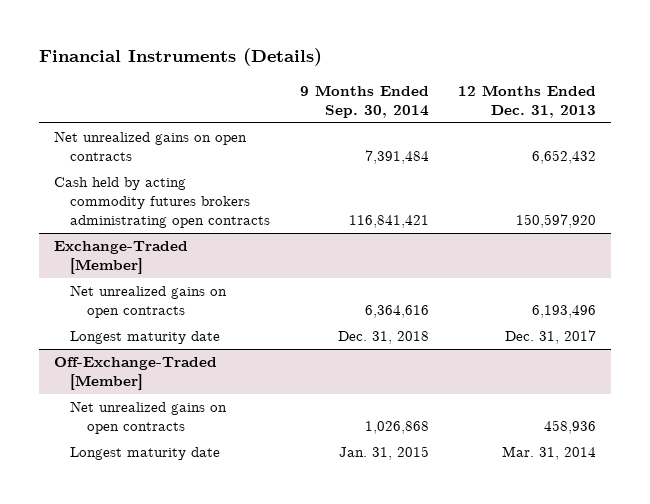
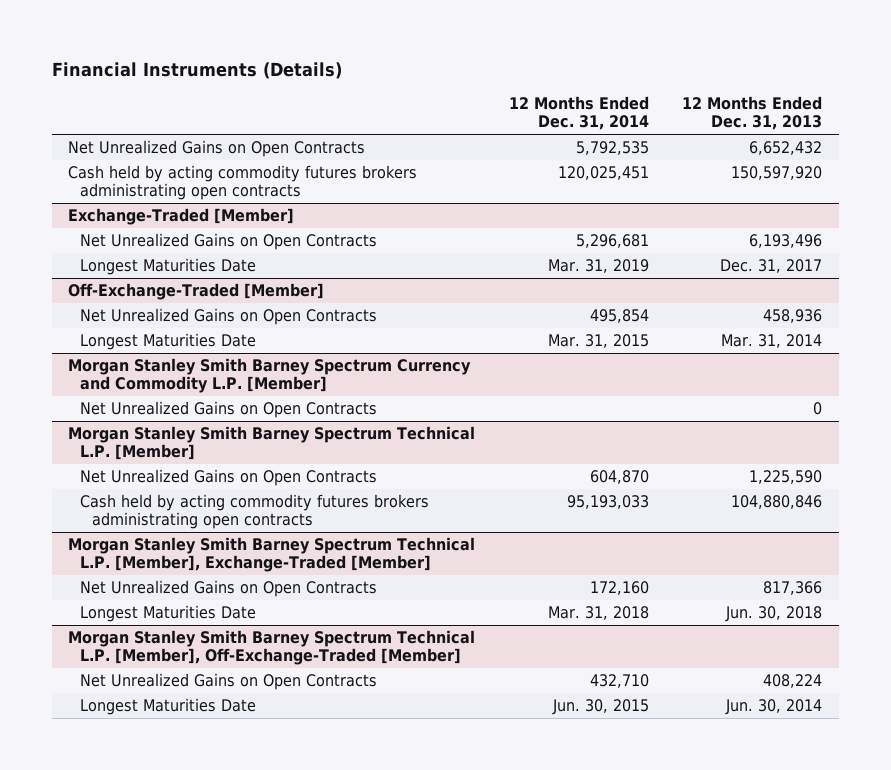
- | 9 Months Ended Sep. 30, 2014 | 12 Months Ended Dec. 31, 2013
+ | 12 Months Ended Dec. 31, 2014 | 12 Months Ended Dec. 31, 2013
- Net unrealized gains on open contracts | 7,391,484 | 6,652,432
+ Net Unrealized Gains on Open Contracts | 5,792,535 | 6,652,432
@ Exchange-Traded [Member]
- Net unrealized gains on open contracts | 6,364,616 | 6,193,496
- Longest maturity date | Dec. 31, 2018 | Dec. 31, 2017
+ Net Unrealized Gains on Open Contracts | 5,296,681 | 6,193,496
+ Longest Maturities Date | Mar. 31, 2019 | Dec. 31, 2017
@ Off-Exchange-Traded [Member]
- Net unrealized gains on open contracts | 1,026,868 | 458,936
- Longest maturity date | Jan. 31, 2015 | Mar. 31, 2014
+ Net Unrealized Gains on Open Contracts | 495,854 | 458,936
+ Longest Maturities Date | Mar. 31, 2015 | Mar. 31, 2014
+ Morgan Stanley Smith Barney Spectrum Currency and Commodity L.P. [Member]
+ Net Unrealized Gains on Open Contracts | | 0
+ Morgan Stanley Smith Barney Spectrum Technical L.P. [Member]
+ Net Unrealized Gains on Open Contracts | 604,870 | 1,225,590
+ Cash held by acting commodity futures brokers administrating open contracts | 95,193,033 | 104,880,846
+ Morgan Stanley Smith Barney Spectrum Technical L.P. [Member], Exchange-Traded [Member]
+ Net Unrealized Gains on Open Contracts | 172,160 | 817,366
+ Longest Maturities Date | Mar. 31, 2018 | Jun. 30, 2018
+ Morgan Stanley Smith Barney Spectrum Technical L.P. [Member], Off-Exchange-Traded [Member]
+ Net Unrealized Gains on Open Contracts | 432,710 | 408,224
+ Longest Maturities Date | Jun. 30, 2015 | Jun. 30, 2014

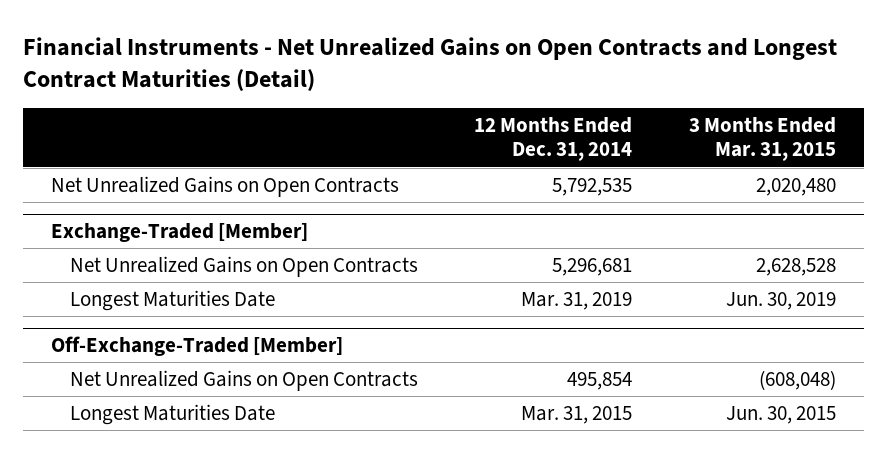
- Financial Instruments (Details)
+ Financial Instruments - Net Unrealized Gains on Open Contracts and Longest Contract Maturities (Detail)
- | 12 Months Ended Dec. 31, 2014 | 12 Months Ended Dec. 31, 2013
+ | 12 Months Ended Dec. 31, 2014 | 3 Months Ended Mar. 31, 2015
- Cash held by acting commodity futures brokers administrating open contracts | 120,025,451 | 150,597,920
- Morgan Stanley Smith Barney Spectrum Currency and Commodity L.P. [Member]
- Net Unrealized Gains on Open Contracts | | 0
- Morgan Stanley Smith Barney Spectrum Technical L.P. [Member]
- Net Unrealized Gains on Open Contracts | 604,870 | 1,225,590
- Cash held by acting commodity futures brokers administrating open contracts | 95,193,033 | 104,880,846
- Morgan Stanley Smith Barney Spectrum Technical L.P. [Member], Exchange-Traded [Member]
- Net Unrealized Gains on Open Contracts | 172,160 | 817,366
- Longest Maturities Date | Mar. 31, 2018 | Jun. 30, 2018
- Morgan Stanley Smith Barney Spectrum Technical L.P. [Member], Off-Exchange-Traded [Member]
- Net Unrealized Gains on Open Contracts | 432,710 | 408,224
- Longest Maturities Date | Jun. 30, 2015 | Jun. 30, 2014

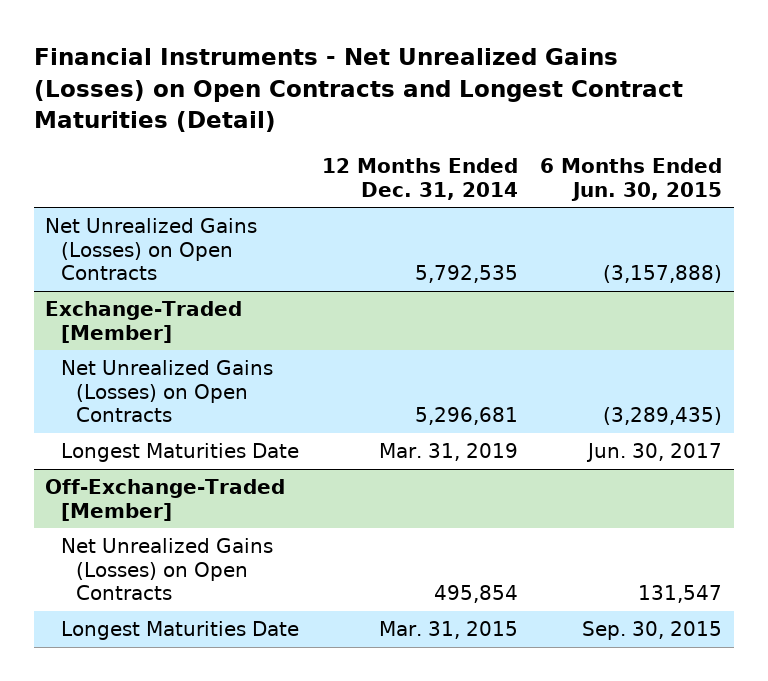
- Financial Instruments - Net Unrealized Gains on Open Contracts and Longest Contract Maturities (Detail)
+ Financial Instruments - Net Unrealized Gains (Losses) on Open Contracts and Longest Contract Maturities (Detail)
- | 12 Months Ended Dec. 31, 2014 | 3 Months Ended Mar. 31, 2015
+ | 12 Months Ended Dec. 31, 2014 | 6 Months Ended Jun. 30, 2015
- Net Unrealized Gains on Open Contracts | 5,792,535 | 2,020,480
+ Net Unrealized Gains (Losses) on Open Contracts | 5,792,535 | (3,157,888)
@ Exchange-Traded [Member]
- Net Unrealized Gains on Open Contracts | 5,296,681 | 2,628,528
+ Net Unrealized Gains (Losses) on Open Contracts | 5,296,681 | (3,289,435)
@ Off-Exchange-Traded [Member]
- Net Unrealized Gains on Open Contracts | 495,854 | (608,048)
+ Net Unrealized Gains (Losses) on Open Contracts | 495,854 | 131,547

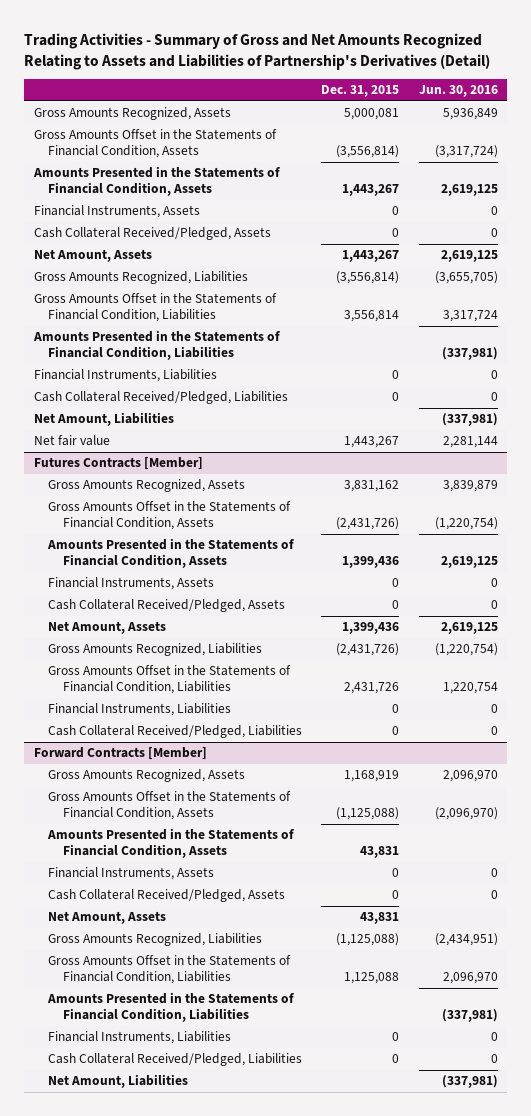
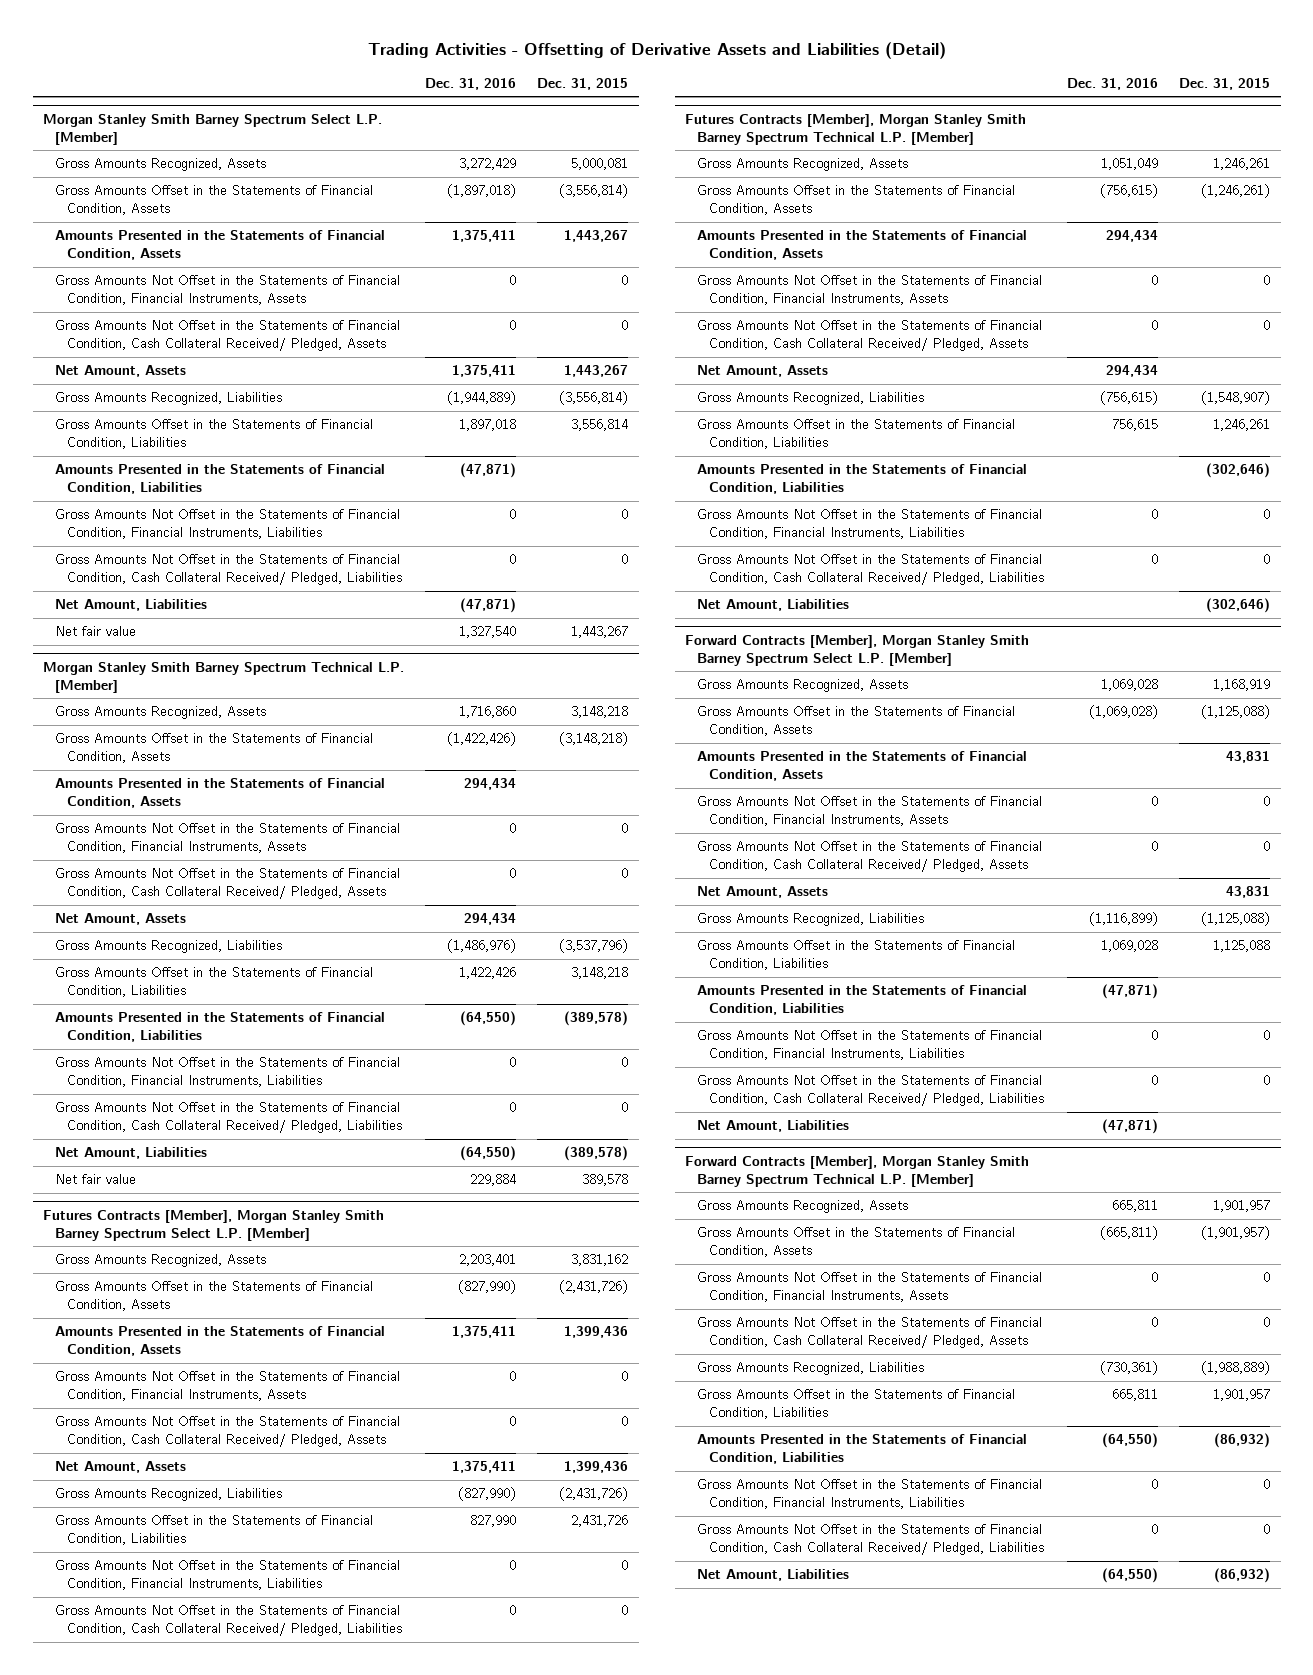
- Trading Activities - Summary of Gross and Net Amounts Recognized Relating to Assets and Liabilities of Partnership's Derivatives (Detail)
+ Trading Activities - Offsetting of Derivative Assets and Liabilities (Detail)
- | Dec. 31, 2015 | Jun. 30, 2016
+ | Dec. 31, 2016 | Dec. 31, 2015
+ Morgan Stanley Smith Barney Spectrum Select L.P. [Member]
- Financial Instruments, Assets | 0 | 0
- Cash Collateral Received/Pledged, Assets | 0 | 0
+ Gross Amounts Not Offset in the Statements of Financial Condition, Financial Instruments, Assets | 0 | 0
+ Gross Amounts Not Offset in the Statements of Financial Condition, Cash Collateral Received/ Pledged, Assets | 0 | 0
- Financial Instruments, Liabilities | 0 | 0
- Cash Collateral Received/Pledged, Liabilities | 0 | 0
+ Gross Amounts Not Offset in the Statements of Financial Condition, Financial Instruments, Liabilities | 0 | 0
+ Gross Amounts Not Offset in the Statements of Financial Condition, Cash Collateral Received/ Pledged, Liabilities | 0 | 0
- Futures Contracts [Member]
+ Morgan Stanley Smith Barney Spectrum Technical L.P. [Member]
+ Gross Amounts Recognized, Assets | 1,716,860 | 3,148,218
+ Gross Amounts Offset in the Statements of Financial Condition, Assets | (1,422,426) | (3,148,218)
+ Amounts Presented in the Statements of Financial Condition, Assets | 294,434 |
+ Gross Amounts Not Offset in the Statements of Financial Condition, Financial Instruments, Assets | 0 | 0
+ Gross Amounts Not Offset in the Statements of Financial Condition, Cash Collateral Received/ Pledged, Assets | 0 | 0
+ Net Amount, Assets | 294,434 |
+ Gross Amounts Recognized, Liabilities | (1,486,976) | (3,537,796)
+ Gross Amounts Offset in the Statements of Financial Condition, Liabilities | 1,422,426 | 3,148,218
+ Amounts Presented in the Statements of Financial Condition, Liabilities | (64,550) | (389,578)
+ Gross Amounts Not Offset in the Statements of Financial Condition, Financial Instruments, Liabilities | 0 | 0
+ Gross Amounts Not Offset in the Statements of Financial Condition, Cash Collateral Received/ Pledged, Liabilities | 0 | 0
+ Net Amount, Liabilities | (64,550) | (389,578)
+ Net fair value | 229,884 | 389,578
+ Futures Contracts [Member], Morgan Stanley Smith Barney Spectrum Select L.P. [Member]
- Financial Instruments, Assets | 0 | 0
- Cash Collateral Received/Pledged, Assets | 0 | 0
+ Gross Amounts Not Offset in the Statements of Financial Condition, Financial Instruments, Assets | 0 | 0
+ Gross Amounts Not Offset in the Statements of Financial Condition, Cash Collateral Received/ Pledged, Assets | 0 | 0
- Financial Instruments, Liabilities | 0 | 0
- Cash Collateral Received/Pledged, Liabilities | 0 | 0
- Forward Contracts [Member]
+ Gross Amounts Not Offset in the Statements of Financial Condition, Financial Instruments, Liabilities | 0 | 0
+ Gross Amounts Not Offset in the Statements of Financial Condition, Cash Collateral Received/ Pledged, Liabilities | 0 | 0
+ Futures Contracts [Member], Morgan Stanley Smith Barney Spectrum Technical L.P. [Member]
+ Gross Amounts Recognized, Assets | 1,051,049 | 1,246,261
+ Gross Amounts Offset in the Statements of Financial Condition, Assets | (756,615) | (1,246,261)
+ Amounts Presented in the Statements of Financial Condition, Assets | 294,434 |
+ Gross Amounts Not Offset in the Statements of Financial Condition, Financial Instruments, Assets | 0 | 0
+ Gross Amounts Not Offset in the Statements of Financial Condition, Cash Collateral Received/ Pledged, Assets | 0 | 0
+ Net Amount, Assets | 294,434 |
+ Gross Amounts Recognized, Liabilities | (756,615) | (1,548,907)
+ Gross Amounts Offset in the Statements of Financial Condition, Liabilities | 756,615 | 1,246,261
+ Amounts Presented in the Statements of Financial Condition, Liabilities | | (302,646)
+ Gross Amounts Not Offset in the Statements of Financial Condition, Financial Instruments, Liabilities | 0 | 0
+ Gross Amounts Not Offset in the Statements of Financial Condition, Cash Collateral Received/ Pledged, Liabilities | 0 | 0
+ Net Amount, Liabilities | | (302,646)
+ Forward Contracts [Member], Morgan Stanley Smith Barney Spectrum Select L.P. [Member]
- Financial Instruments, Assets | 0 | 0
- Cash Collateral Received/Pledged, Assets | 0 | 0
+ Gross Amounts Not Offset in the Statements of Financial Condition, Financial Instruments, Assets | 0 | 0
+ Gross Amounts Not Offset in the Statements of Financial Condition, Cash Collateral Received/ Pledged, Assets | 0 | 0
- Financial Instruments, Liabilities | 0 | 0
- Cash Collateral Received/Pledged, Liabilities | 0 | 0
+ Gross Amounts Not Offset in the Statements of Financial Condition, Financial Instruments, Liabilities | 0 | 0
+ Gross Amounts Not Offset in the Statements of Financial Condition, Cash Collateral Received/ Pledged, Liabilities | 0 | 0
+ Forward Contracts [Member], Morgan Stanley Smith Barney Spectrum Technical L.P. [Member]
+ Gross Amounts Recognized, Assets | 665,811 | 1,901,957
+ Gross Amounts Offset in the Statements of Financial Condition, Assets | (665,811) | (1,901,957)
+ Gross Amounts Not Offset in the Statements of Financial Condition, Financial Instruments, Assets | 0 | 0
+ Gross Amounts Not Offset in the Statements of Financial Condition, Cash Collateral Received/ Pledged, Assets | 0 | 0
+ Gross Amounts Recognized, Liabilities | (730,361) | (1,988,889)
+ Gross Amounts Offset in the Statements of Financial Condition, Liabilities | 665,811 | 1,901,957
+ Amounts Presented in the Statements of Financial Condition, Liabilities | (64,550) | (86,932)
+ Gross Amounts Not Offset in the Statements of Financial Condition, Financial Instruments, Liabilities | 0 | 0
+ Gross Amounts Not Offset in the Statements of Financial Condition, Cash Collateral Received/ Pledged, Liabilities | 0 | 0
+ Net Amount, Liabilities | (64,550) | (86,932)

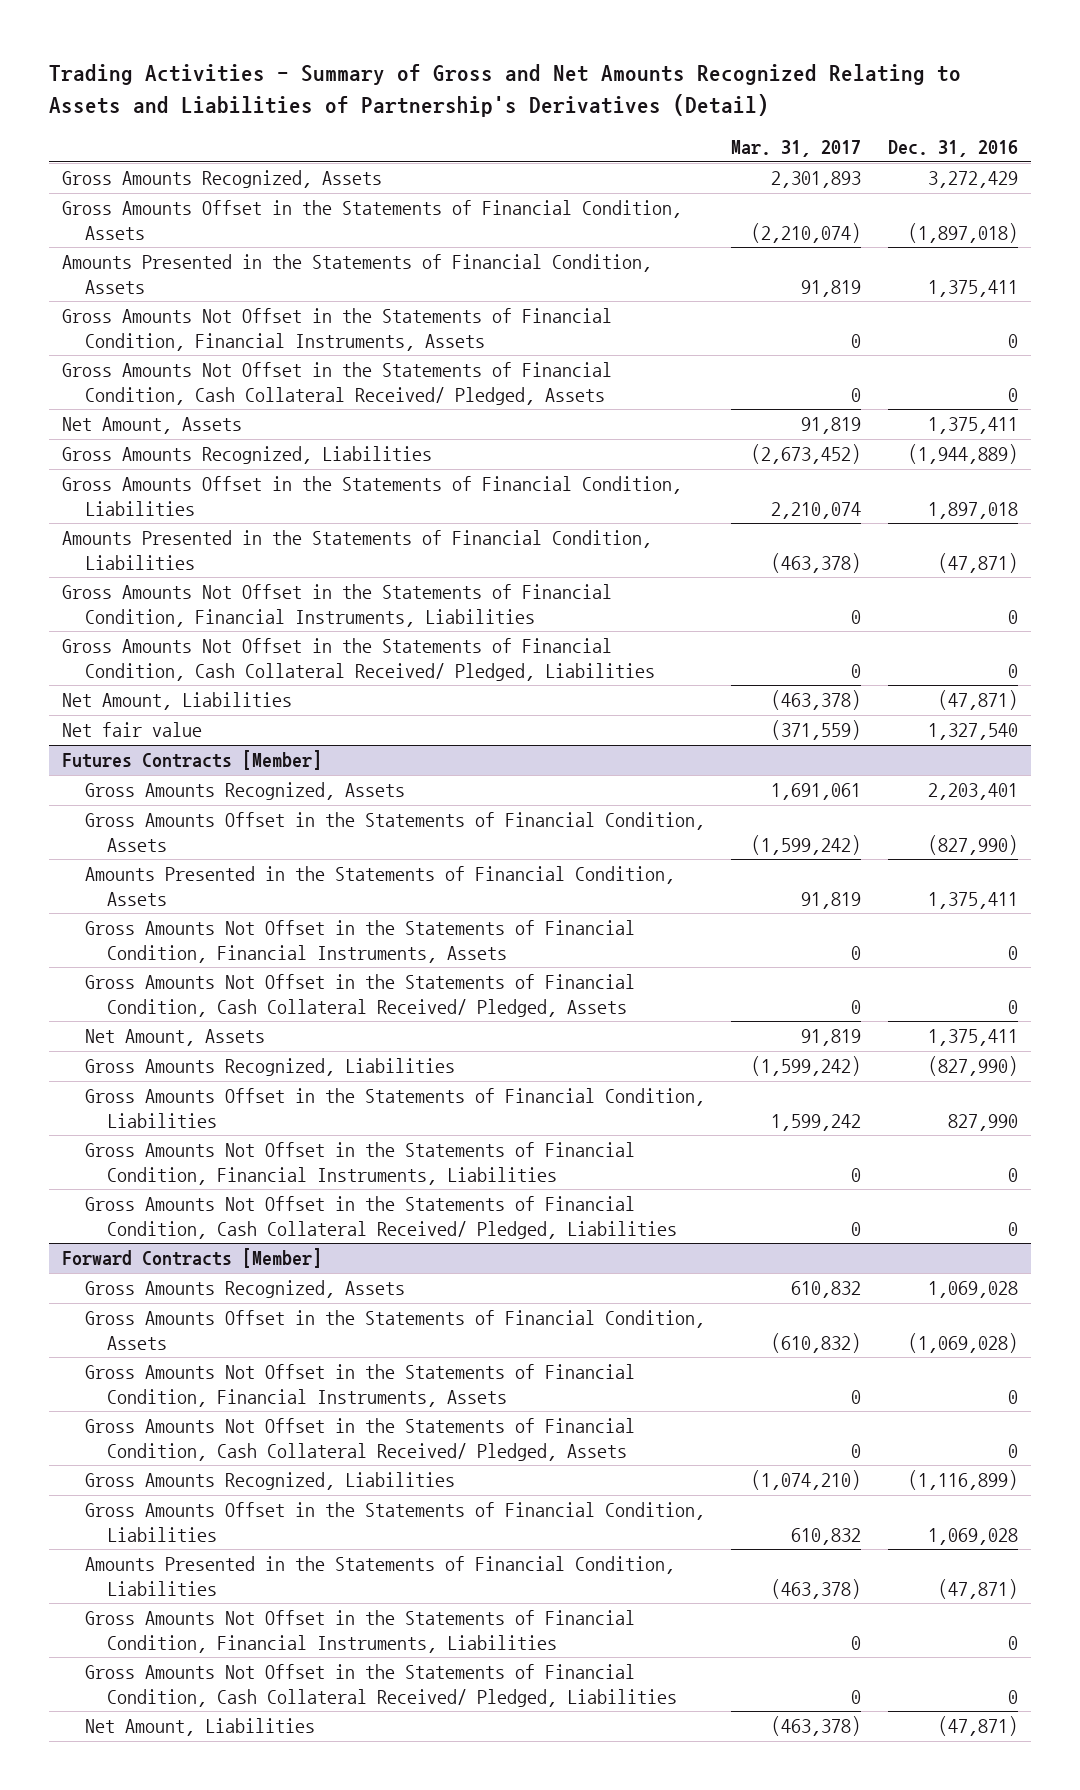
- Trading Activities - Offsetting of Derivative Assets and Liabilities (Detail)
+ Trading Activities - Summary of Gross and Net Amounts Recognized Relating to Assets and Liabilities of Partnership's Derivatives (Detail)
- | Dec. 31, 2016 | Dec. 31, 2015
+ | Mar. 31, 2017 | Dec. 31, 2016
- Morgan Stanley Smith Barney Spectrum Select L.P. [Member]
- Morgan Stanley Smith Barney Spectrum Technical L.P. [Member]
- Gross Amounts Recognized, Assets | 1,716,860 | 3,148,218
- Gross Amounts Offset in the Statements of Financial Condition, Assets | (1,422,426) | (3,148,218)
- Amounts Presented in the Statements of Financial Condition, Assets | 294,434 |
- Gross Amounts Not Offset in the Statements of Financial Condition, Financial Instruments, Assets | 0 | 0
- Gross Amounts Not Offset in the Statements of Financial Condition, Cash Collateral Received/ Pledged, Assets | 0 | 0
- Net Amount, Assets | 294,434 |
- Gross Amounts Recognized, Liabilities | (1,486,976) | (3,537,796)
- Gross Amounts Offset in the Statements of Financial Condition, Liabilities | 1,422,426 | 3,148,218
- Amounts Presented in the Statements of Financial Condition, Liabilities | (64,550) | (389,578)
- Gross Amounts Not Offset in the Statements of Financial Condition, Financial Instruments, Liabilities | 0 | 0
- Gross Amounts Not Offset in the Statements of Financial Condition, Cash Collateral Received/ Pledged, Liabilities | 0 | 0
- Net Amount, Liabilities | (64,550) | (389,578)
- Net fair value | 229,884 | 389,578
- Futures Contracts [Member], Morgan Stanley Smith Barney Spectrum Select L.P. [Member]
+ Futures Contracts [Member]
- Futures Contracts [Member], Morgan Stanley Smith Barney Spectrum Technical L.P. [Member]
- Gross Amounts Recognized, Assets | 1,051,049 | 1,246,261
- Gross Amounts Offset in the Statements of Financial Condition, Assets | (756,615) | (1,246,261)
- Amounts Presented in the Statements of Financial Condition, Assets | 294,434 |
- Gross Amounts Not Offset in the Statements of Financial Condition, Financial Instruments, Assets | 0 | 0
- Gross Amounts Not Offset in the Statements of Financial Condition, Cash Collateral Received/ Pledged, Assets | 0 | 0
- Net Amount, Assets | 294,434 |
- Gross Amounts Recognized, Liabilities | (756,615) | (1,548,907)
- Gross Amounts Offset in the Statements of Financial Condition, Liabilities | 756,615 | 1,246,261
- Amounts Presented in the Statements of Financial Condition, Liabilities | | (302,646)
- Gross Amounts Not Offset in the Statements of Financial Condition, Financial Instruments, Liabilities | 0 | 0
- Gross Amounts Not Offset in the Statements of Financial Condition, Cash Collateral Received/ Pledged, Liabilities | 0 | 0
- Net Amount, Liabilities | | (302,646)
- Forward Contracts [Member], Morgan Stanley Smith Barney Spectrum Select L.P. [Member]
+ Forward Contracts [Member]
- Amounts Presented in the Statements of Financial Condition, Assets | | 43,831
- Net Amount, Assets | | 43,831
- Forward Contracts [Member], Morgan Stanley Smith Barney Spectrum Technical L.P. [Member]
- Gross Amounts Recognized, Assets | 665,811 | 1,901,957
- Gross Amounts Offset in the Statements of Financial Condition, Assets | (665,811) | (1,901,957)
- Gross Amounts Not Offset in the Statements of Financial Condition, Financial Instruments, Assets | 0 | 0
- Gross Amounts Not Offset in the Statements of Financial Condition, Cash Collateral Received/ Pledged, Assets | 0 | 0
- Gross Amounts Recognized, Liabilities | (730,361) | (1,988,889)
- Gross Amounts Offset in the Statements of Financial Condition, Liabilities | 665,811 | 1,901,957
- Amounts Presented in the Statements of Financial Condition, Liabilities | (64,550) | (86,932)
- Gross Amounts Not Offset in the Statements of Financial Condition, Financial Instruments, Liabilities | 0 | 0
- Gross Amounts Not Offset in the Statements of Financial Condition, Cash Collateral Received/ Pledged, Liabilities | 0 | 0
- Net Amount, Liabilities | (64,550) | (86,932)

